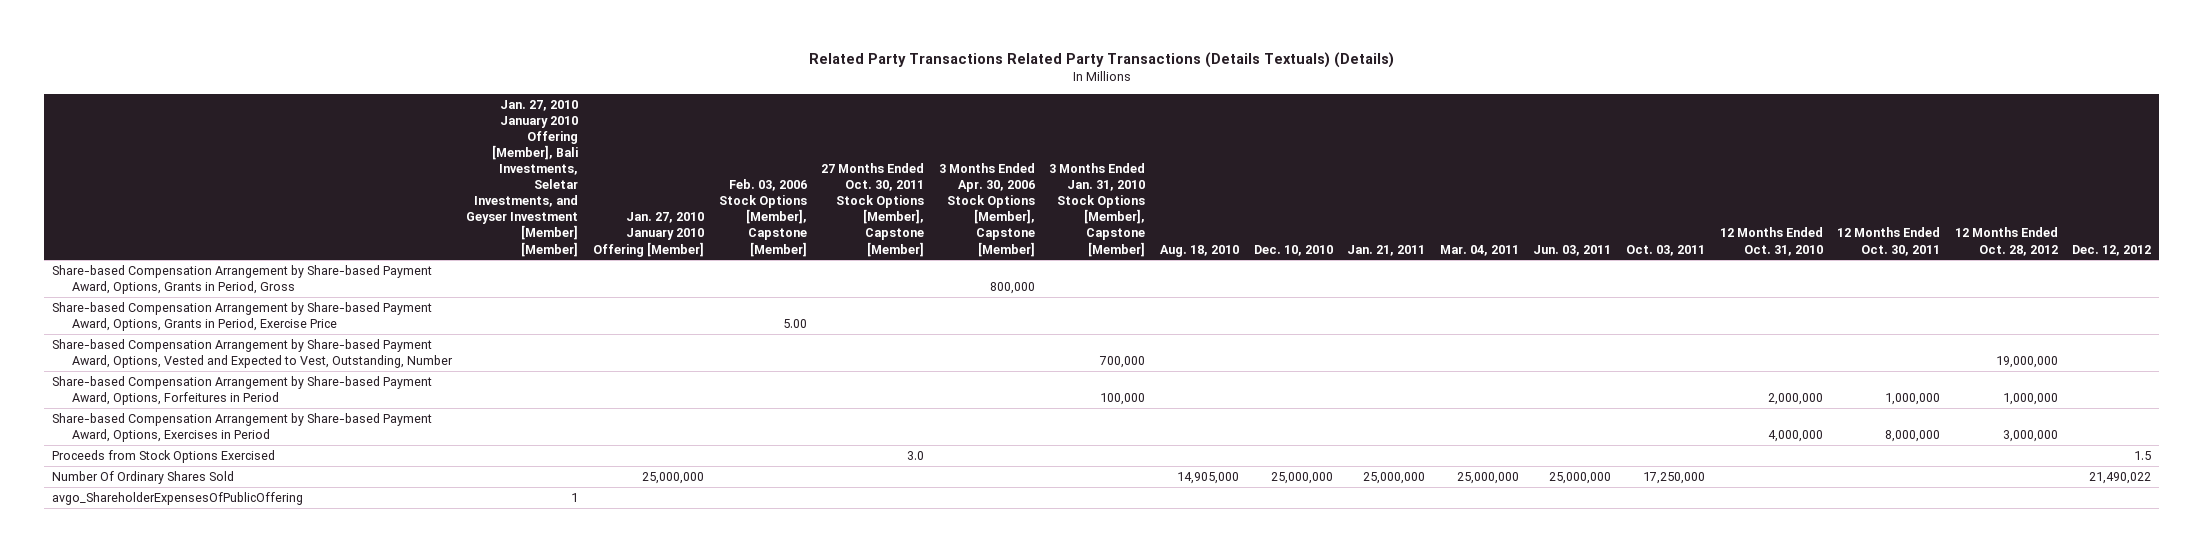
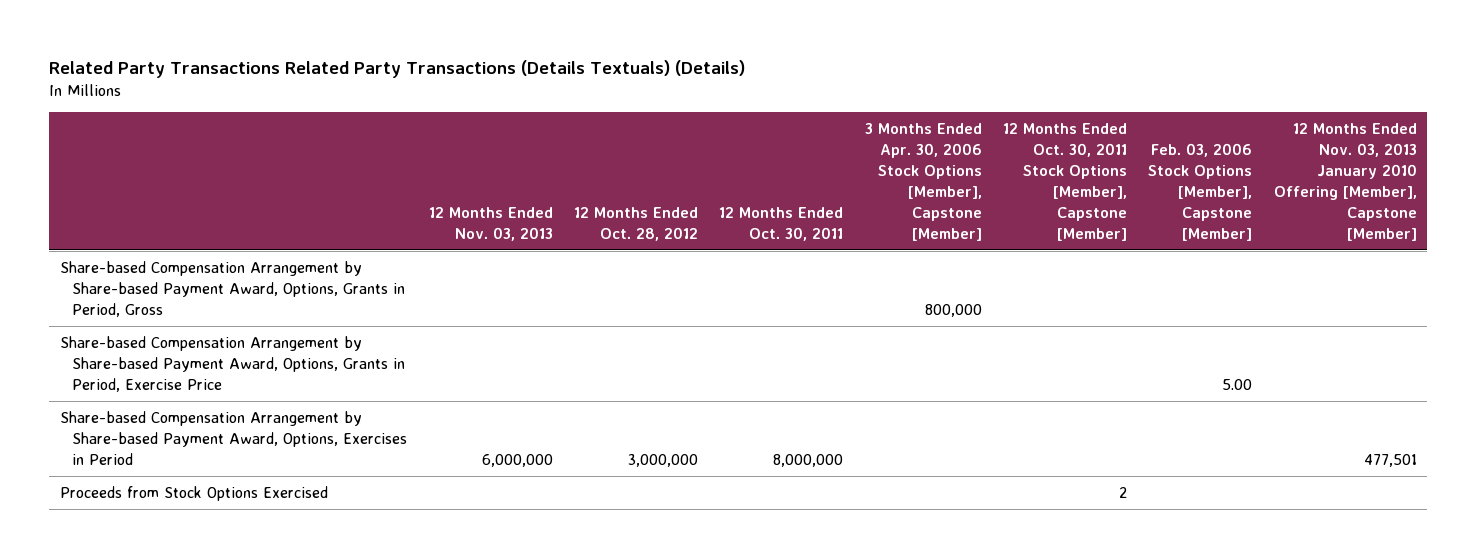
- | Jan. 27, 2010 January 2010 Offering [Member], Bali Investments, Seletar Investments, and Geyser Investment [Member] [Member] | Jan. 27, 2010 January 2010 Offering [Member] | Feb. 03, 2006 Stock Options [Member], Capstone [Member] | 27 Months Ended Oct. 30, 2011 Stock Options [Member], Capstone [Member] | 3 Months Ended Apr. 30, 2006 Stock Options [Member], Capstone [Member] | 3 Months Ended Jan. 31, 2010 Stock Options [Member], Capstone [Member] | Aug. 18, 2010 | Dec. 10, 2010 | Jan. 21, 2011 | Mar. 04, 2011 | Jun. 03, 2011 | Oct. 03, 2011 | 12 Months Ended Oct. 31, 2010 | 12 Months Ended Oct. 30, 2011 | 12 Months Ended Oct. 28, 2012 | Dec. 12, 2012
+ | 12 Months Ended Nov. 03, 2013 | 12 Months Ended Oct. 28, 2012 | 12 Months Ended Oct. 30, 2011 | 3 Months Ended Apr. 30, 2006 Stock Options [Member], Capstone [Member] | 12 Months Ended Oct. 30, 2011 Stock Options [Member], Capstone [Member] | Feb. 03, 2006 Stock Options [Member], Capstone [Member] | 12 Months Ended Nov. 03, 2013 January 2010 Offering [Member], Capstone [Member]
- Share-based Compensation Arrangement by Share-based Payment Award, Options, Vested and Expected to Vest, Outstanding, Number | | | | | | 700,000 | | | | | | | | | 19,000,000 |
- Share-based Compensation Arrangement by Share-based Payment Award, Options, Forfeitures in Period | | | | | | 100,000 | | | | | | | 2,000,000 | 1,000,000 | 1,000,000 |
- Number Of Ordinary Shares Sold | | 25,000,000 | | | | | 14,905,000 | 25,000,000 | 25,000,000 | 25,000,000 | 25,000,000 | 17,250,000 | | | | 21,490,022
- avgo_ShareholderExpensesOfPublicOffering | 1 | | | | | | | | | | | | | | |

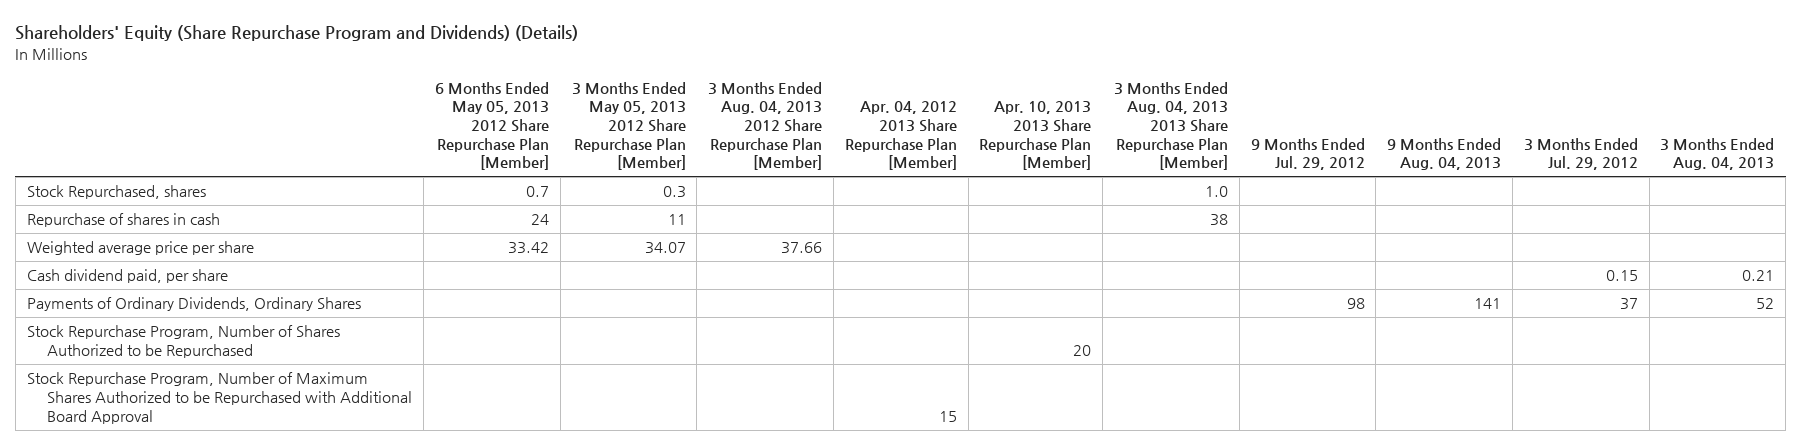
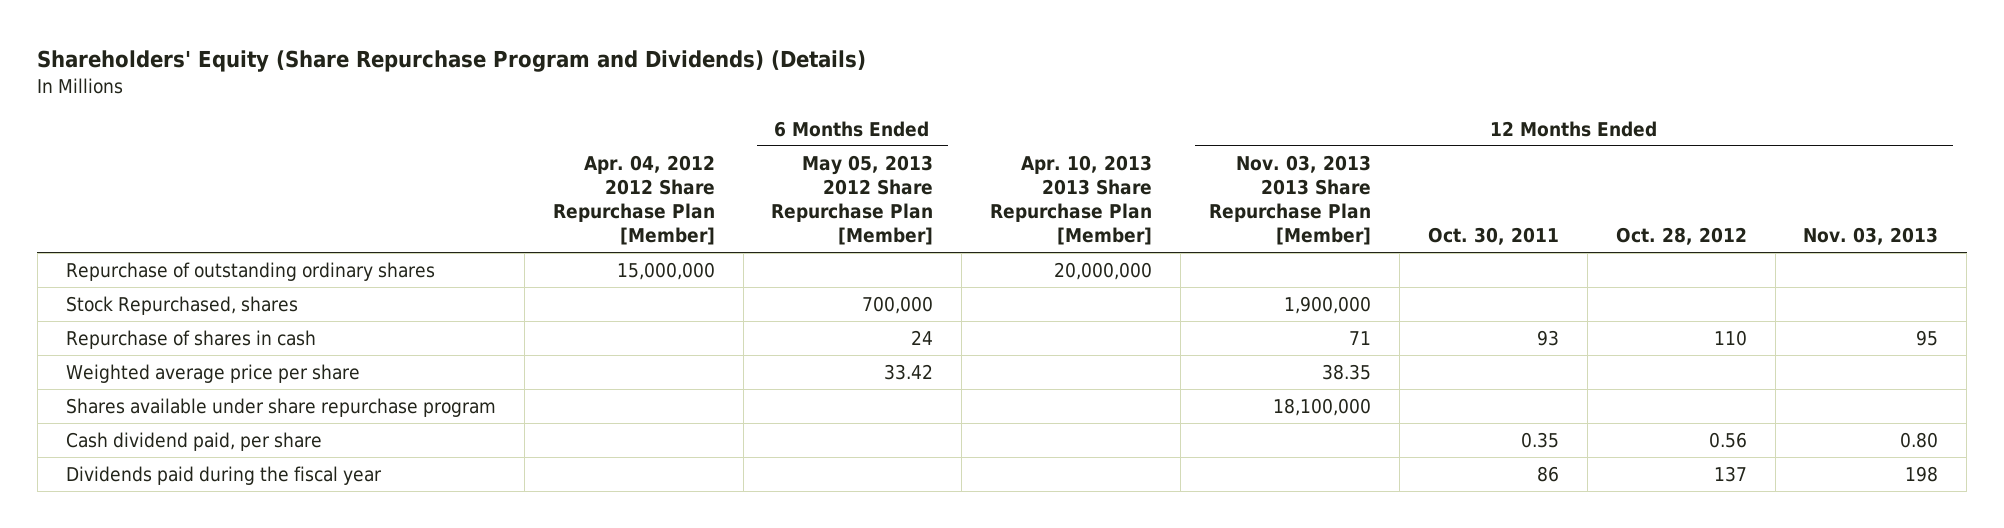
- | 6 Months Ended May 05, 2013 2012 Share Repurchase Plan [Member] | 3 Months Ended May 05, 2013 2012 Share Repurchase Plan [Member] | 3 Months Ended Aug. 04, 2013 2012 Share Repurchase Plan [Member] | Apr. 04, 2012 2013 Share Repurchase Plan [Member] | Apr. 10, 2013 2013 Share Repurchase Plan [Member] | 3 Months Ended Aug. 04, 2013 2013 Share Repurchase Plan [Member] | 9 Months Ended Jul. 29, 2012 | 9 Months Ended Aug. 04, 2013 | 3 Months Ended Jul. 29, 2012 | 3 Months Ended Aug. 04, 2013
+ | Apr. 04, 2012 2012 Share Repurchase Plan [Member] | 6 Months Ended May 05, 2013 2012 Share Repurchase Plan [Member] | Apr. 10, 2013 2013 Share Repurchase Plan [Member] | 12 Months Ended Nov. 03, 2013 2013 Share Repurchase Plan [Member] | 12 Months Ended Oct. 30, 2011 | 12 Months Ended Oct. 28, 2012 | 12 Months Ended Nov. 03, 2013
- Stock Repurchased, shares | 0.7 | 0.3 | | | | 1.0 | | | |
+ Repurchase of outstanding ordinary shares | 15,000,000 | | 20,000,000 | | | |
+ Stock Repurchased, shares | | 700,000 | | 1,900,000 | | |
+ Shares available under share repurchase program | | | | 18,100,000 | | |
- Payments of Ordinary Dividends, Ordinary Shares | | | | | | | 98 | 141 | 37 | 52
- Stock Repurchase Program, Number of Shares Authorized to be Repurchased | | | | | 20 | | | | |
- Stock Repurchase Program, Number of Maximum Shares Authorized to be Repurchased with Additional Board Approval | | | | 15 | | | | | |
+ Dividends paid during the fiscal year | | | | | 86 | 137 | 198

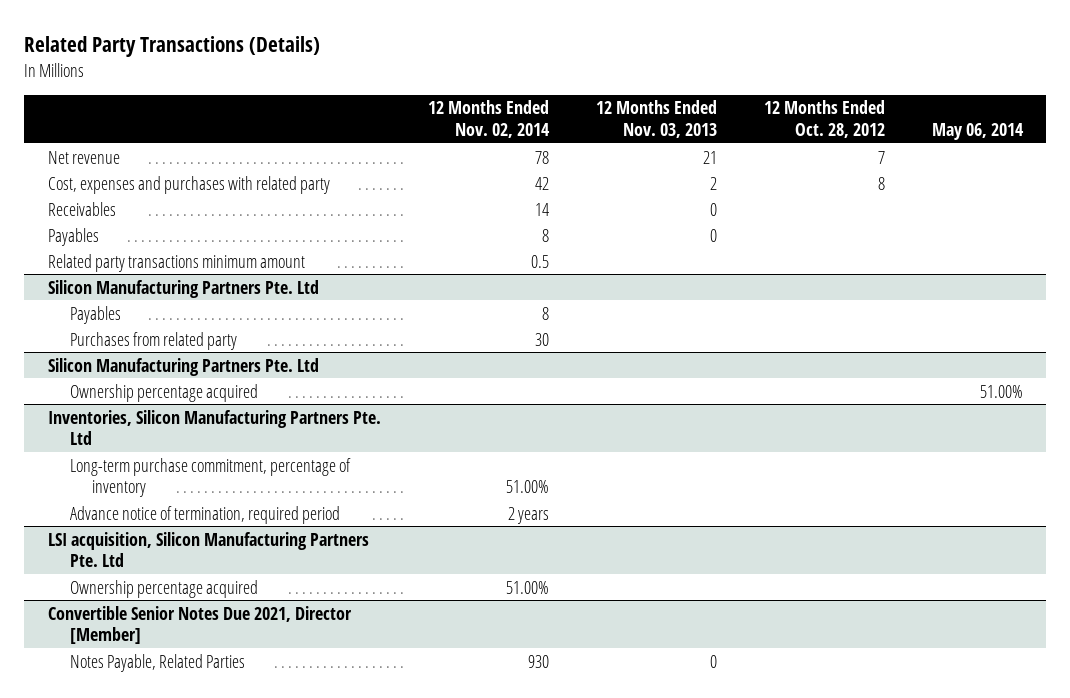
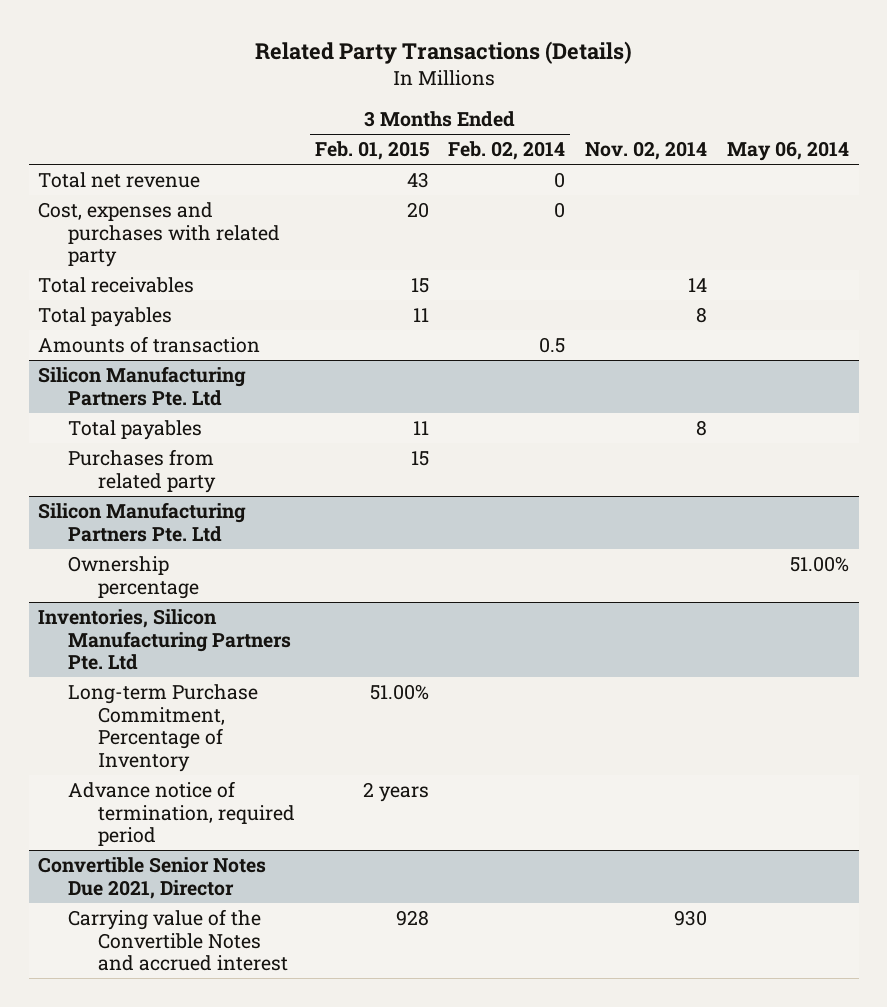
- | 12 Months Ended Nov. 02, 2014 | 12 Months Ended Nov. 03, 2013 | 12 Months Ended Oct. 28, 2012 | May 06, 2014
+ | 3 Months Ended Feb. 01, 2015 | 3 Months Ended Feb. 02, 2014 | Nov. 02, 2014 | May 06, 2014
- Net revenue | 78 | 21 | 7 |
+ Total net revenue | 43 | 0 | |
- Receivables | 14 | 0 | |
- Payables | 8 | 0 | |
- Related party transactions minimum amount | 0.5 | | |
+ Total receivables | 15 | | 14 |
+ Total payables | 11 | | 8 |
+ Amounts of transaction | | 0.5 | |
@ Silicon Manufacturing Partners Pte. Ltd
- Payables | 8 | | |
+ Total payables | 11 | | 8 |
- Ownership percentage acquired | | | | 51.00%
+ Ownership percentage | | | | 51.00%
@ Inventories, Silicon Manufacturing Partners Pte. Ltd
- Long-term purchase commitment, percentage of inventory | 51.00% | | |
+ Long-term Purchase Commitment, Percentage of Inventory | 51.00% | | |
- LSI acquisition, Silicon Manufacturing Partners Pte. Ltd
- Ownership percentage acquired | 51.00% | | |
- Convertible Senior Notes Due 2021, Director [Member]
- Notes Payable, Related Parties | 930 | 0 | |
+ Convertible Senior Notes Due 2021, Director
+ Carrying value of the Convertible Notes and accrued interest | 928 | | 930 |

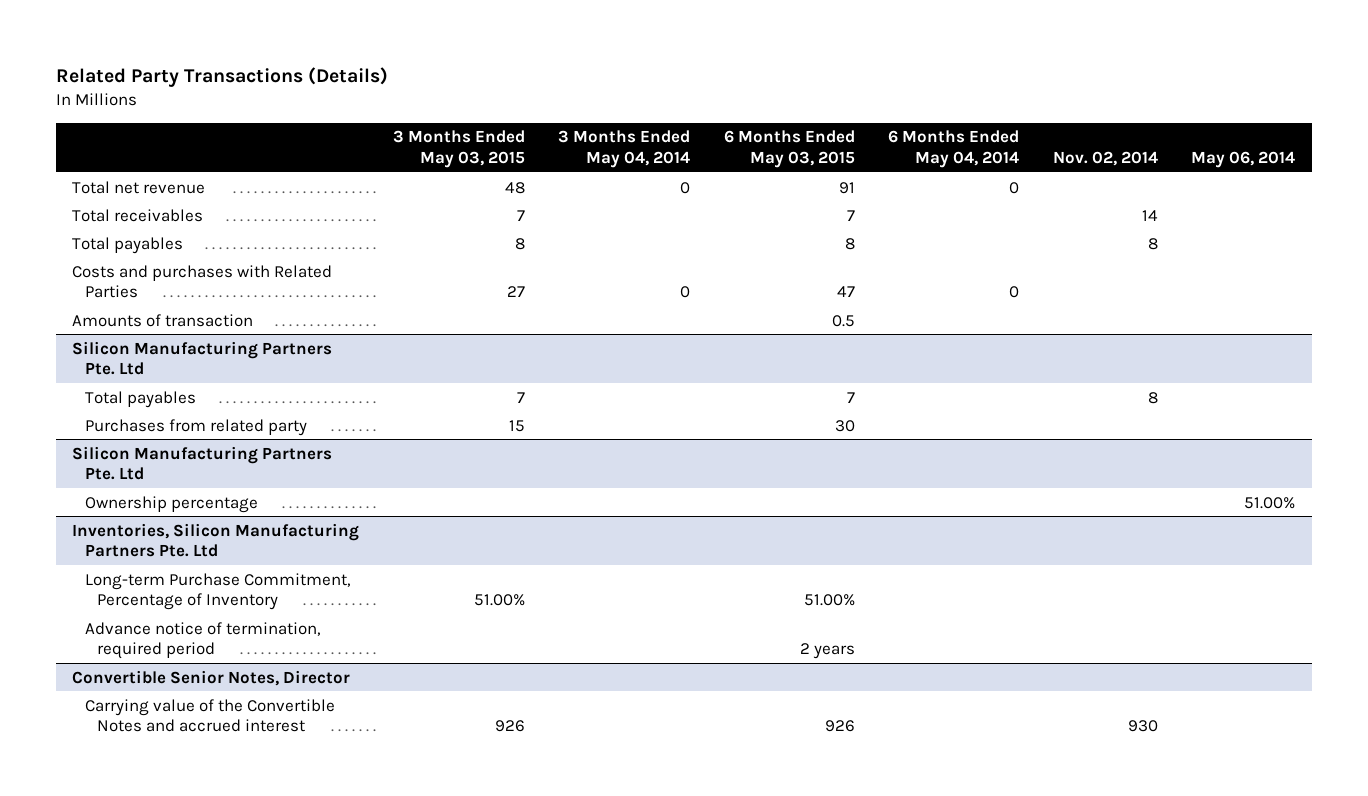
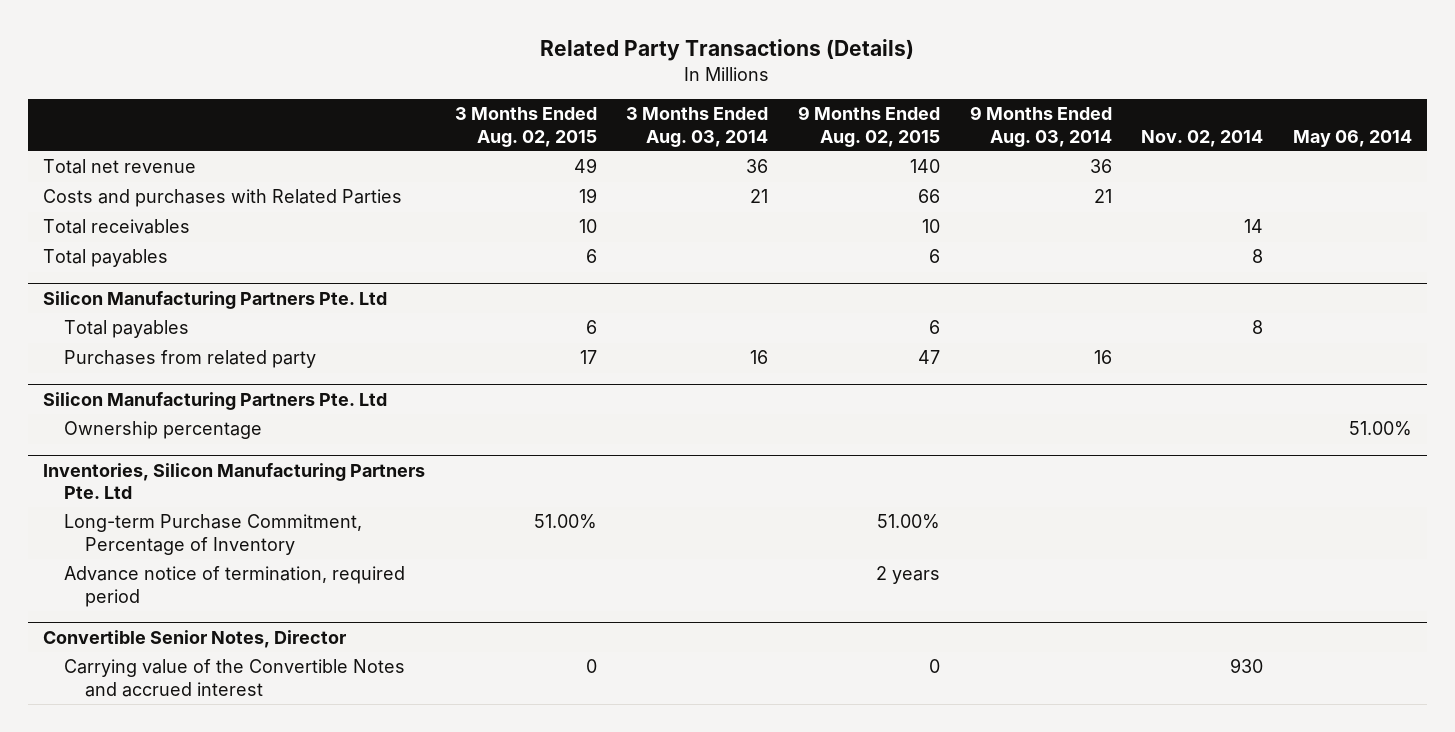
- | 3 Months Ended May 03, 2015 | 3 Months Ended May 04, 2014 | 6 Months Ended May 03, 2015 | 6 Months Ended May 04, 2014 | Nov. 02, 2014 | May 06, 2014
+ | 3 Months Ended Aug. 02, 2015 | 3 Months Ended Aug. 03, 2014 | 9 Months Ended Aug. 02, 2015 | 9 Months Ended Aug. 03, 2014 | Nov. 02, 2014 | May 06, 2014
moved up: Costs and purchases with Related Parties | 19 | 21 | 66 | 21 | |
- Amounts of transaction | | | 0.5 | | |

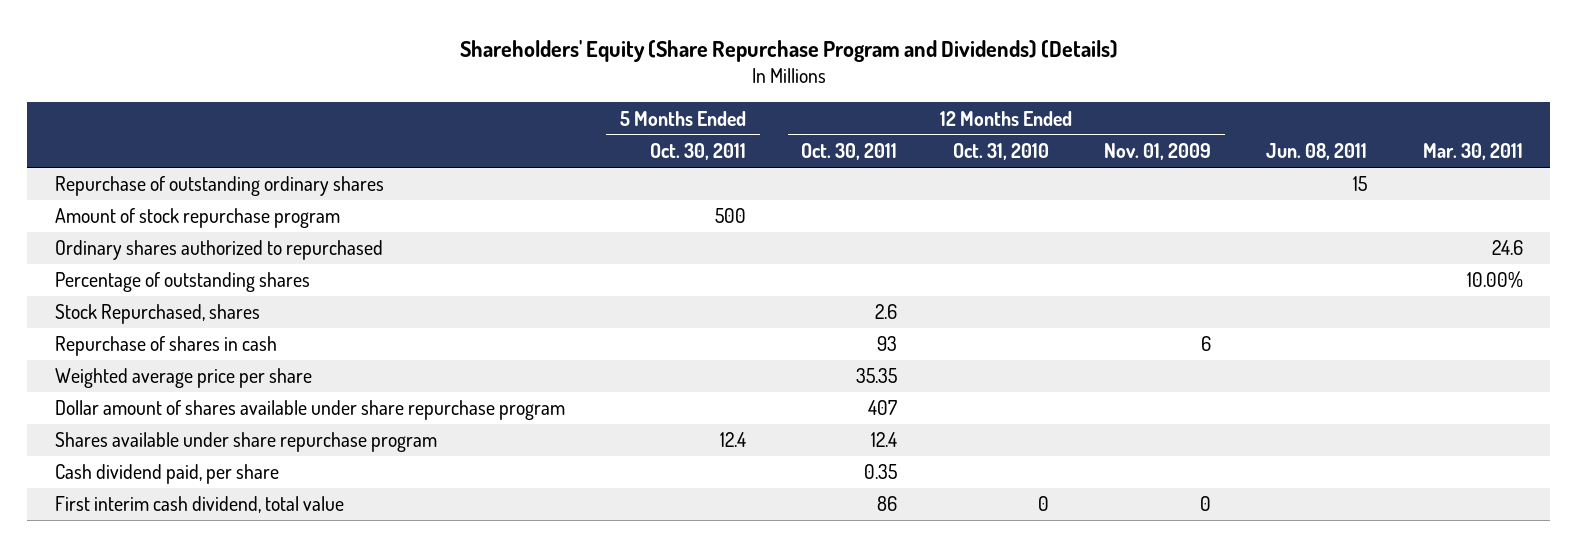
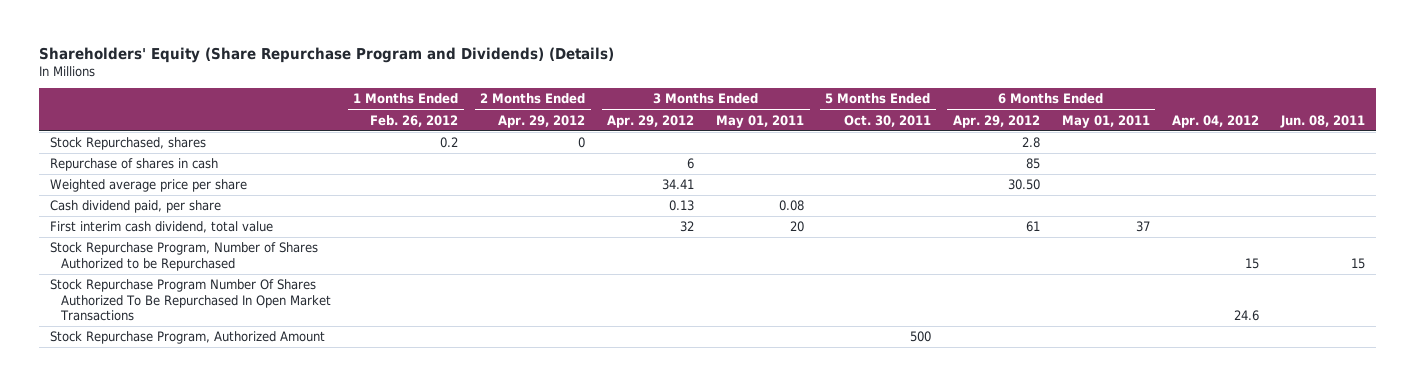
- | 5 Months Ended Oct. 30, 2011 | 12 Months Ended Oct. 30, 2011 | 12 Months Ended Oct. 31, 2010 | 12 Months Ended Nov. 01, 2009 | Jun. 08, 2011 | Mar. 30, 2011
+ | 1 Months Ended Feb. 26, 2012 | 2 Months Ended Apr. 29, 2012 | 3 Months Ended Apr. 29, 2012 | 3 Months Ended May 01, 2011 | 5 Months Ended Oct. 30, 2011 | 6 Months Ended Apr. 29, 2012 | 6 Months Ended May 01, 2011 | Apr. 04, 2012 | Jun. 08, 2011
- Repurchase of outstanding ordinary shares | | | | | 15 |
- Amount of stock repurchase program | 500 | | | | |
- Ordinary shares authorized to repurchased | | | | | | 24.6
- Percentage of outstanding shares | | | | | | 10.00%
- Dollar amount of shares available under share repurchase program | | 407 | | | |
- Shares available under share repurchase program | 12.4 | 12.4 | | | |
+ Stock Repurchase Program, Number of Shares Authorized to be Repurchased | | | | | | | | 15 | 15
+ Stock Repurchase Program Number Of Shares Authorized To Be Repurchased In Open Market Transactions | | | | | | | | 24.6 |
+ Stock Repurchase Program, Authorized Amount | | | | | 500 | | | |

